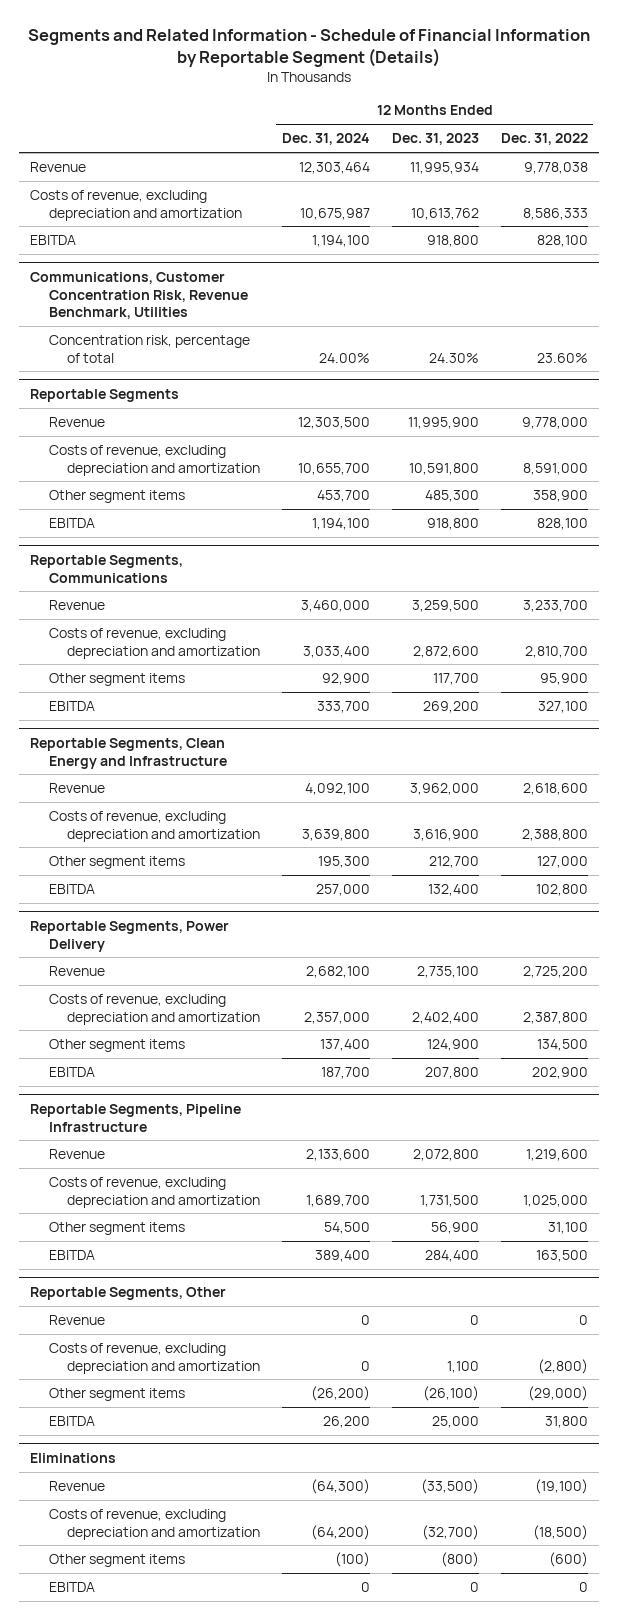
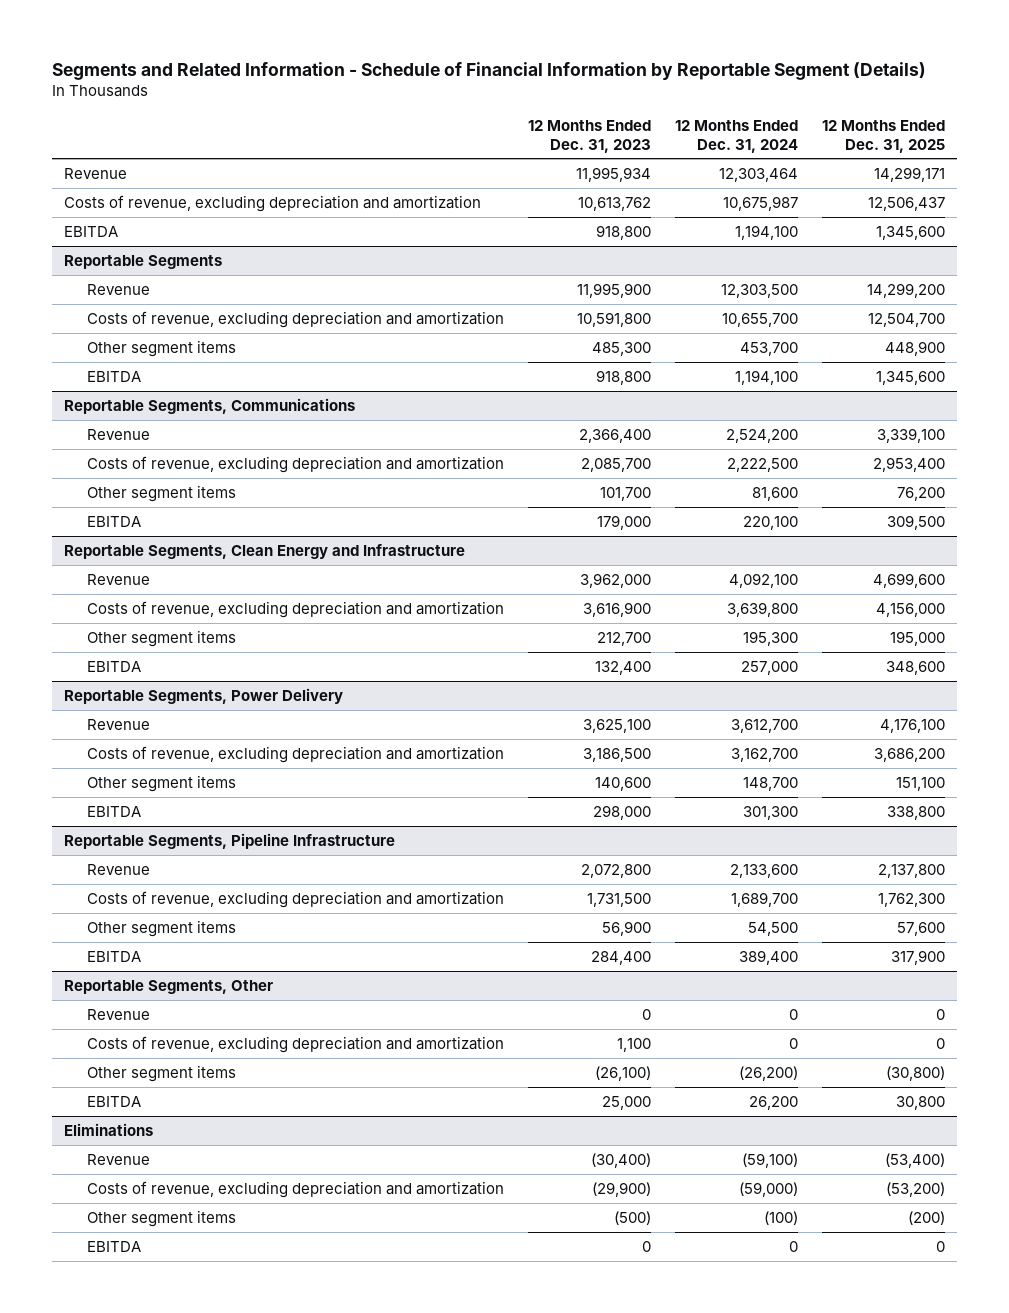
- | 12 Months Ended Dec. 31, 2024 | 12 Months Ended Dec. 31, 2023 | 12 Months Ended Dec. 31, 2022
+ | 12 Months Ended Dec. 31, 2023 | 12 Months Ended Dec. 31, 2024 | 12 Months Ended Dec. 31, 2025
- Communications, Customer Concentration Risk, Revenue Benchmark, Utilities
- Concentration risk, percentage of total | 24.00% | 24.30% | 23.60%
@ Reportable Segments, Communications
- Revenue | 3,460,000 | 3,259,500 | 3,233,700
- Costs of revenue, excluding depreciation and amortization | 3,033,400 | 2,872,600 | 2,810,700
- Other segment items | 92,900 | 117,700 | 95,900
- EBITDA | 333,700 | 269,200 | 327,100
+ Revenue | 2,366,400 | 2,524,200 | 3,339,100
+ Costs of revenue, excluding depreciation and amortization | 2,085,700 | 2,222,500 | 2,953,400
+ Other segment items | 101,700 | 81,600 | 76,200
+ EBITDA | 179,000 | 220,100 | 309,500
@ Reportable Segments, Power Delivery
- Revenue | 2,682,100 | 2,735,100 | 2,725,200
- Costs of revenue, excluding depreciation and amortization | 2,357,000 | 2,402,400 | 2,387,800
- Other segment items | 137,400 | 124,900 | 134,500
- EBITDA | 187,700 | 207,800 | 202,900
+ Revenue | 3,625,100 | 3,612,700 | 4,176,100
+ Costs of revenue, excluding depreciation and amortization | 3,186,500 | 3,162,700 | 3,686,200
+ Other segment items | 140,600 | 148,700 | 151,100
+ EBITDA | 298,000 | 301,300 | 338,800
@ Eliminations
- Revenue | (64,300) | (33,500) | (19,100)
- Costs of revenue, excluding depreciation and amortization | (64,200) | (32,700) | (18,500)
- Other segment items | (100) | (800) | (600)
+ Revenue | (30,400) | (59,100) | (53,400)
+ Costs of revenue, excluding depreciation and amortization | (29,900) | (59,000) | (53,200)
+ Other segment items | (500) | (100) | (200)

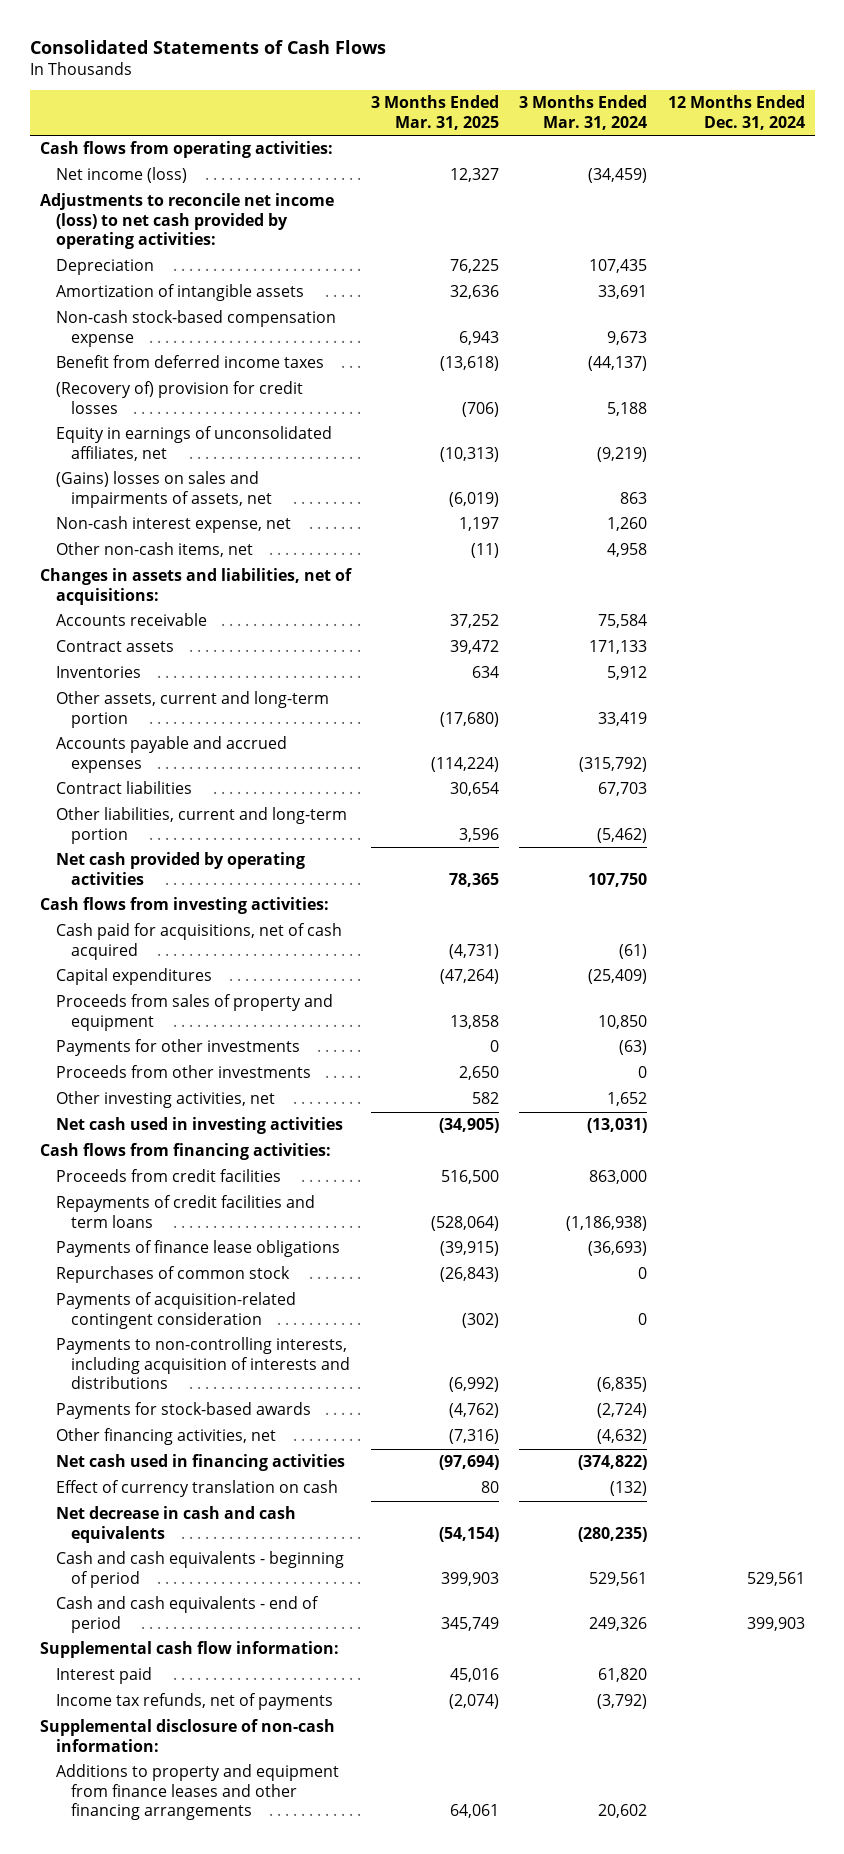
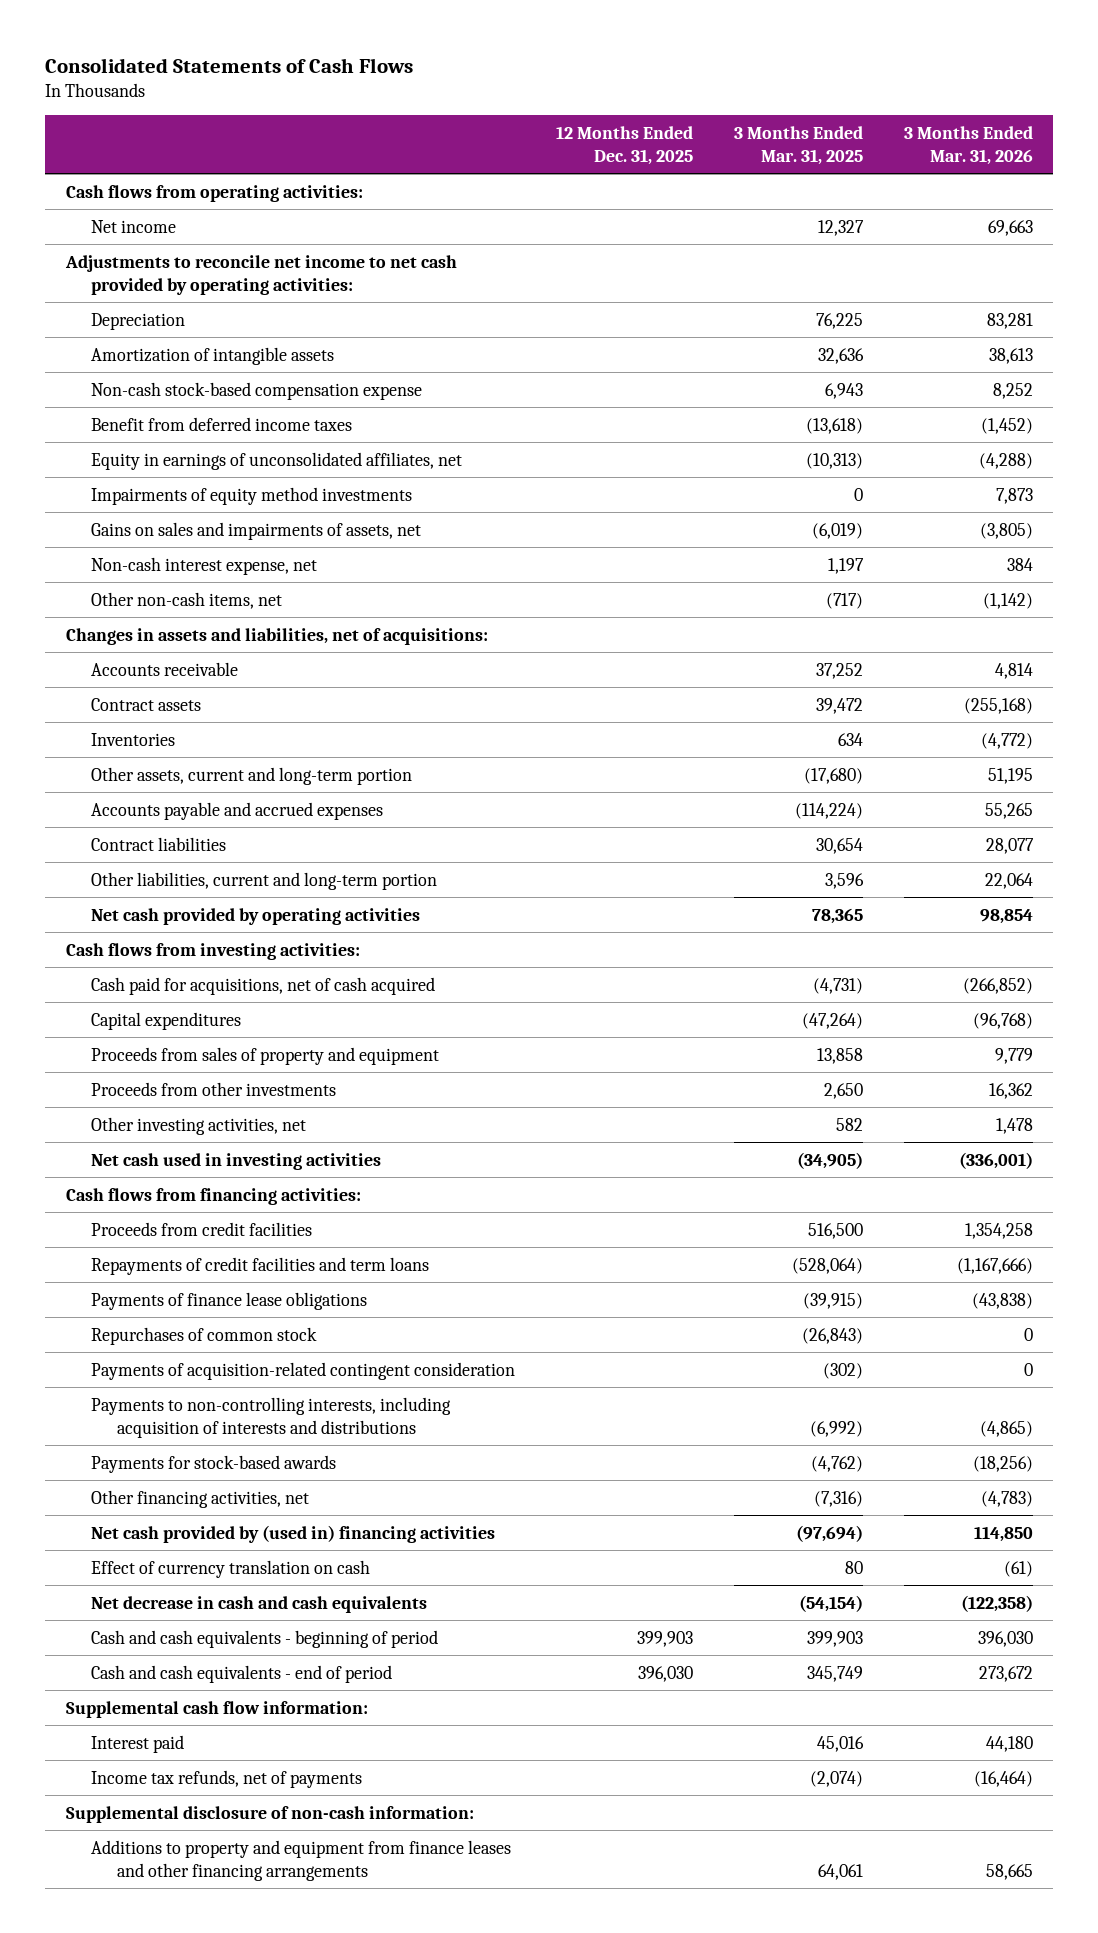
- | 3 Months Ended Mar. 31, 2025 | 3 Months Ended Mar. 31, 2024 | 12 Months Ended Dec. 31, 2024
+ | 12 Months Ended Dec. 31, 2025 | 3 Months Ended Mar. 31, 2025 | 3 Months Ended Mar. 31, 2026
- Net income (loss) | 12,327 | (34,459) |
- Adjustments to reconcile net income (loss) to net cash provided by operating activities:
+ Net income | | 12,327 | 69,663
+ Adjustments to reconcile net income to net cash provided by operating activities:
- (Recovery of) provision for credit losses | (706) | 5,188 |
- (Gains) losses on sales and impairments of assets, net | (6,019) | 863 |
+ Impairments of equity method investments | | 0 | 7,873
+ Gains on sales and impairments of assets, net | | (6,019) | (3,805)
- Other non-cash items, net | (11) | 4,958 |
+ Other non-cash items, net | | (717) | (1,142)
- Payments for other investments | 0 | (63) |
- Net cash used in financing activities | (97,694) | (374,822) |
+ Net cash provided by (used in) financing activities | | (97,694) | 114,850

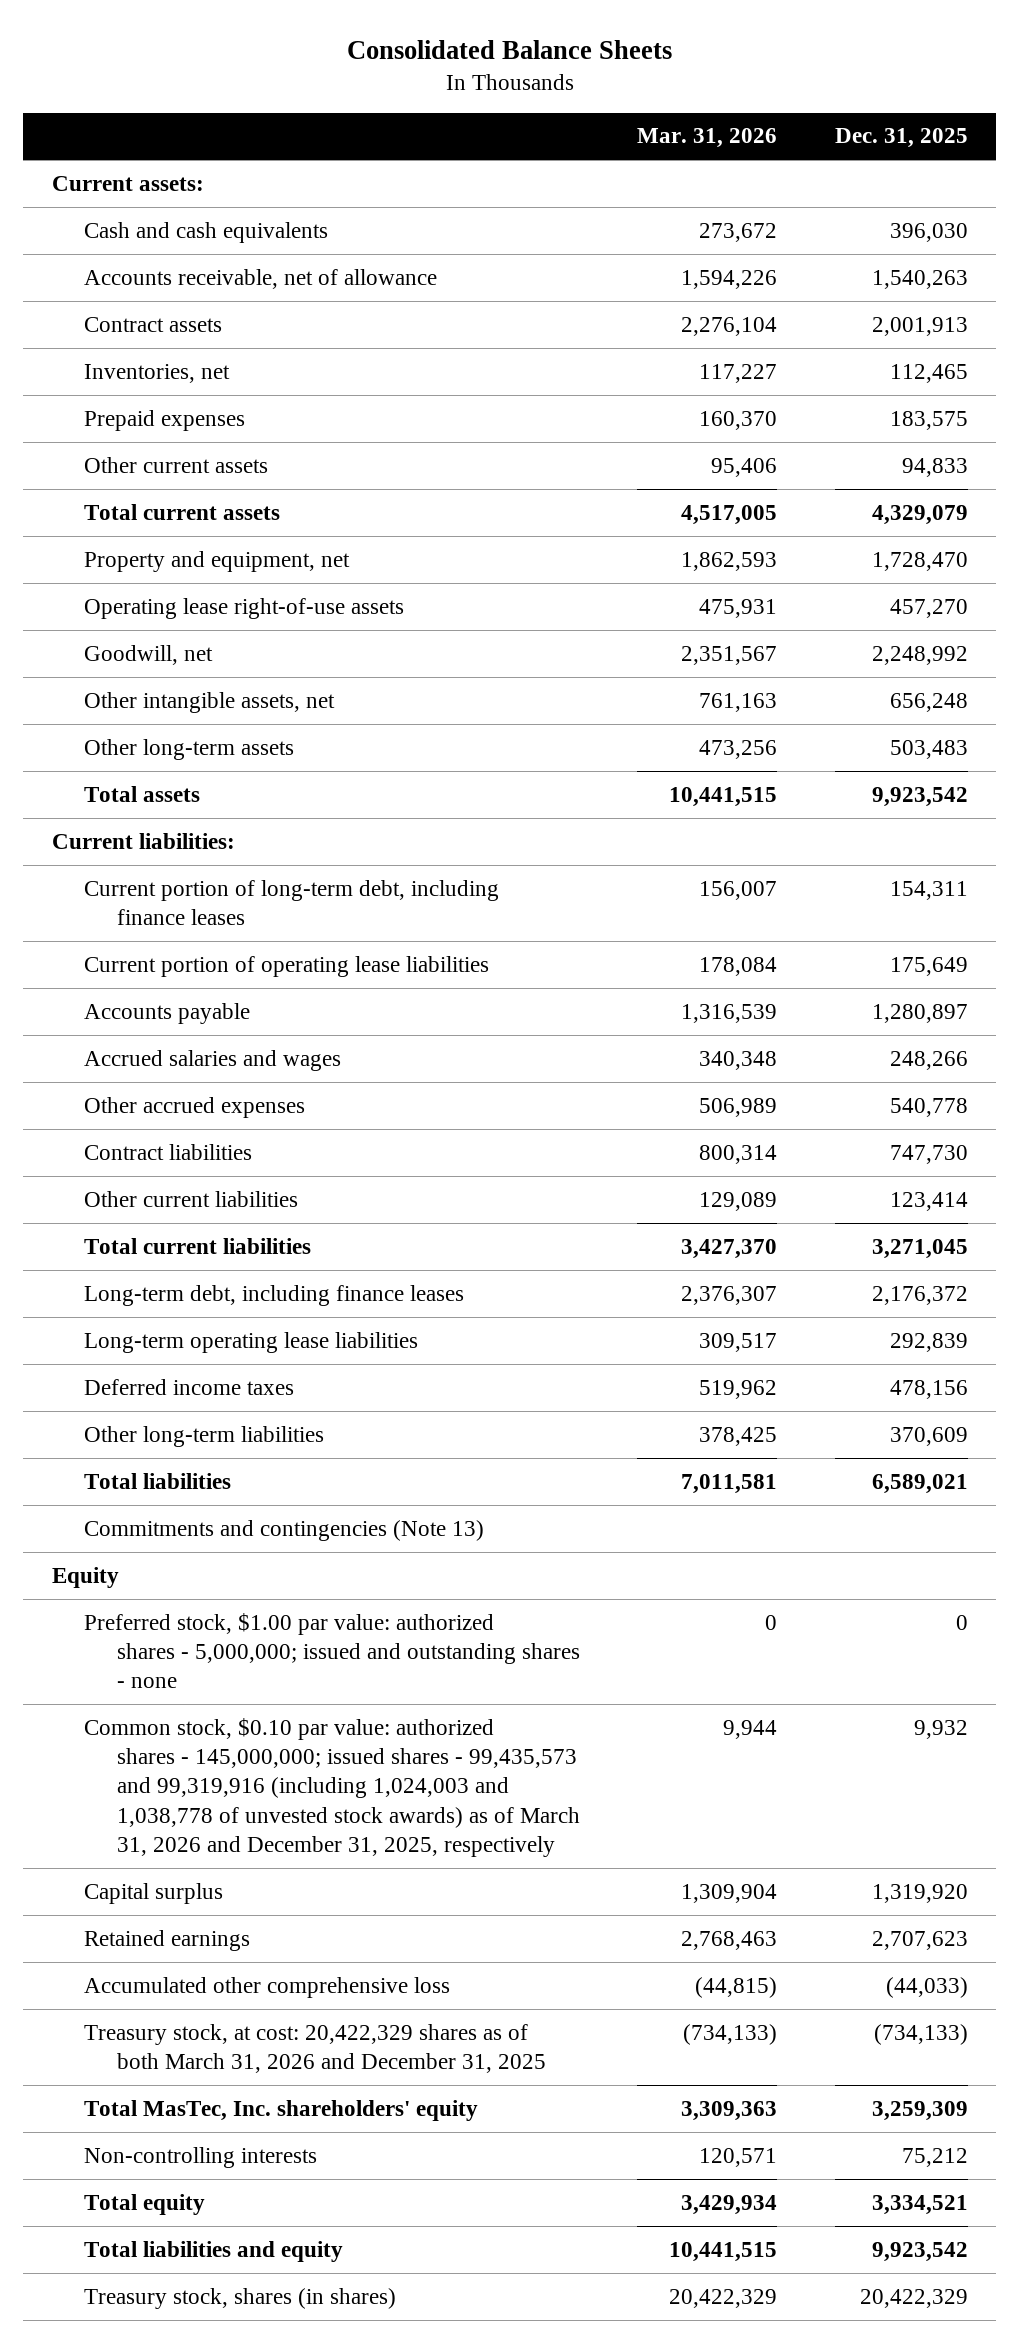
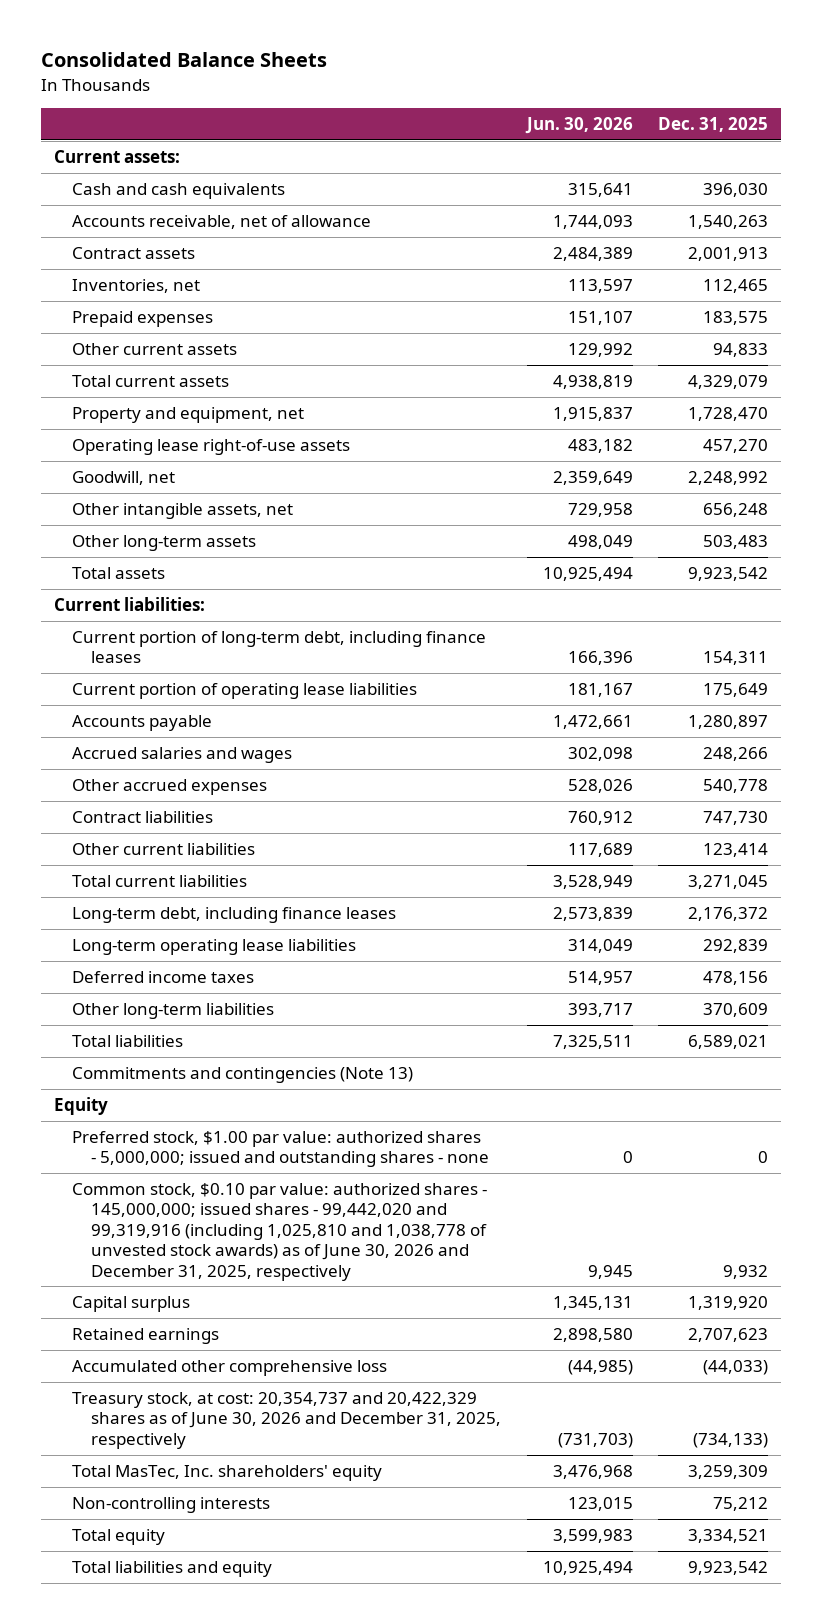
- | Mar. 31, 2026 | Dec. 31, 2025
+ | Jun. 30, 2026 | Dec. 31, 2025
- Common stock, $0.10 par value: authorized shares - 145,000,000; issued shares - 99,435,573 and 99,319,916 (including 1,024,003 and 1,038,778 of unvested stock awards) as of March 31, 2026 and December 31, 2025, respectively | 9,944 | 9,932
+ Common stock, $0.10 par value: authorized shares - 145,000,000; issued shares - 99,442,020 and 99,319,916 (including 1,025,810 and 1,038,778 of unvested stock awards) as of June 30, 2026 and December 31, 2025, respectively | 9,945 | 9,932
- Treasury stock, at cost: 20,422,329 shares as of both March 31, 2026 and December 31, 2025 | (734,133) | (734,133)
+ Treasury stock, at cost: 20,354,737 and 20,422,329 shares as of June 30, 2026 and December 31, 2025, respectively | (731,703) | (734,133)
- Treasury stock, shares (in shares) | 20,422,329 | 20,422,329

